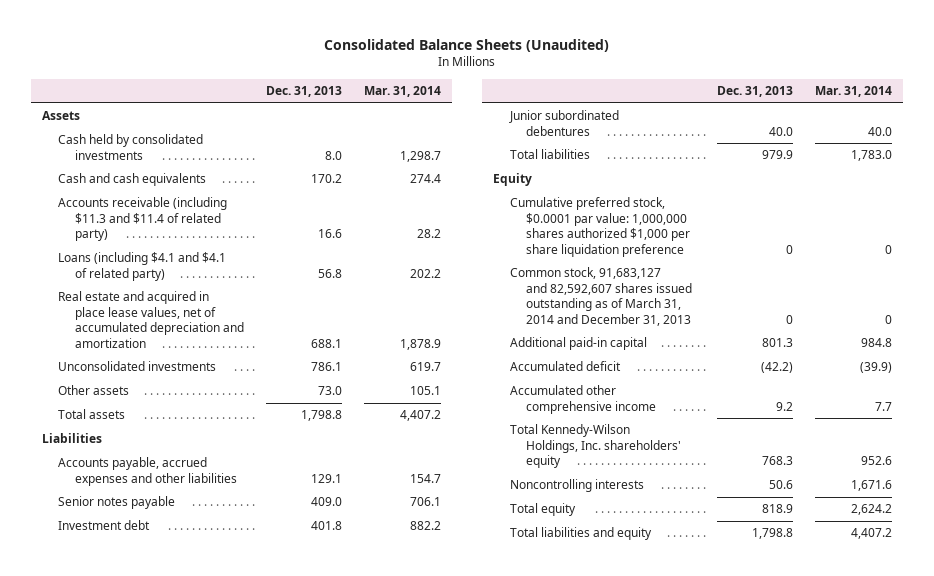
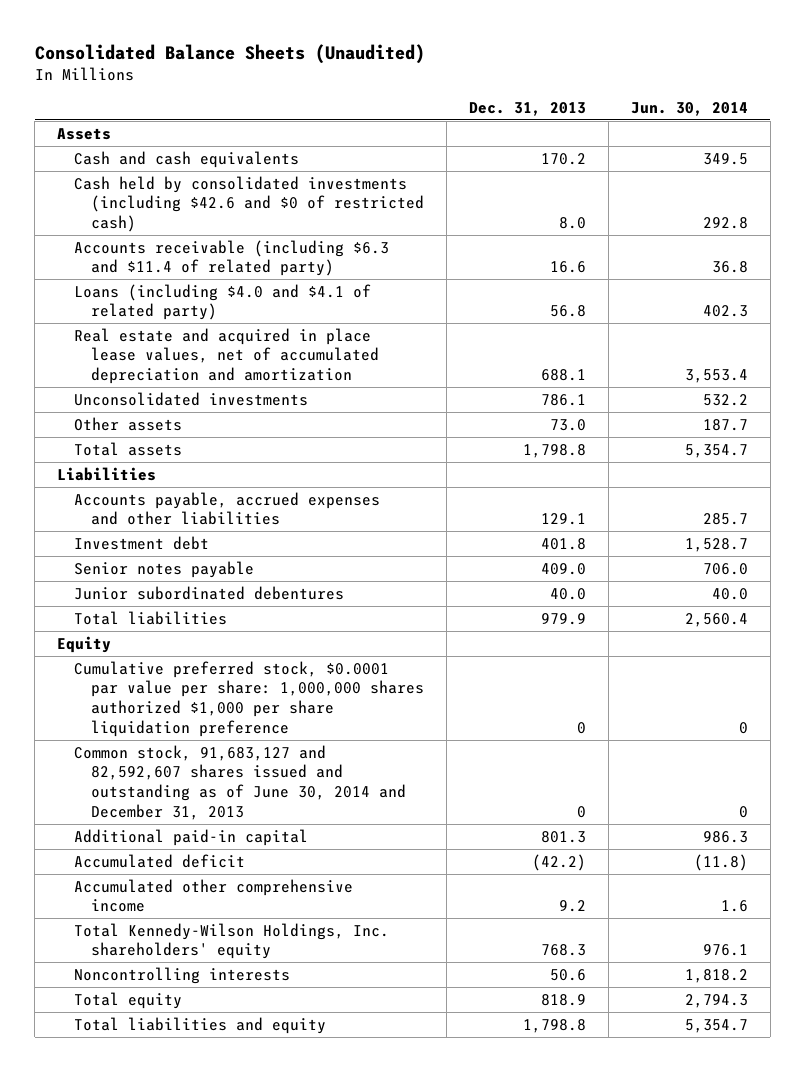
- | Dec. 31, 2013 | Mar. 31, 2014
+ | Dec. 31, 2013 | Jun. 30, 2014
- Cash held by consolidated investments | 8.0 | 1,298.7
- Accounts receivable (including $11.3 and $11.4 of related party) | 16.6 | 28.2
- Loans (including $4.1 and $4.1 of related party) | 56.8 | 202.2
+ Cash held by consolidated investments (including $42.6 and $0 of restricted cash) | 8.0 | 292.8
+ Accounts receivable (including $6.3 and $11.4 of related party) | 16.6 | 36.8
+ Loans (including $4.0 and $4.1 of related party) | 56.8 | 402.3
moved down: Senior notes payable | 409.0 | 706.0
- Cumulative preferred stock, $0.0001 par value: 1,000,000 shares authorized $1,000 per share liquidation preference | 0 | 0
- Common stock, 91,683,127 and 82,592,607 shares issued outstanding as of March 31, 2014 and December 31, 2013 | 0 | 0
+ Cumulative preferred stock, $0.0001 par value per share: 1,000,000 shares authorized $1,000 per share liquidation preference | 0 | 0
+ Common stock, 91,683,127 and 82,592,607 shares issued and outstanding as of June 30, 2014 and December 31, 2013 | 0 | 0

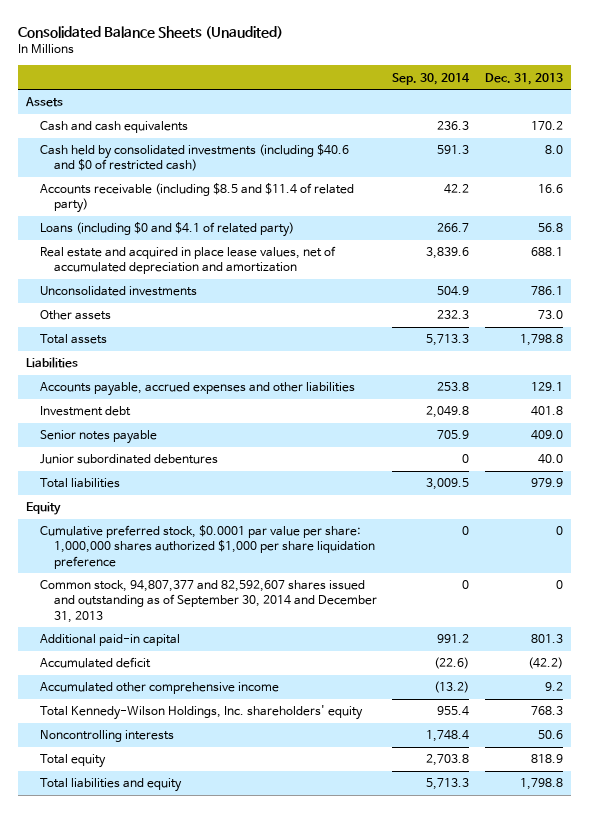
- | Dec. 31, 2013 | Jun. 30, 2014
+ | Sep. 30, 2014 | Dec. 31, 2013
- Cash held by consolidated investments (including $42.6 and $0 of restricted cash) | 8.0 | 292.8
- Accounts receivable (including $6.3 and $11.4 of related party) | 16.6 | 36.8
- Loans (including $4.0 and $4.1 of related party) | 56.8 | 402.3
+ Cash held by consolidated investments (including $40.6 and $0 of restricted cash) | 591.3 | 8.0
+ Accounts receivable (including $8.5 and $11.4 of related party) | 42.2 | 16.6
+ Loans (including $0 and $4.1 of related party) | 266.7 | 56.8
- Common stock, 91,683,127 and 82,592,607 shares issued and outstanding as of June 30, 2014 and December 31, 2013 | 0 | 0
+ Common stock, 94,807,377 and 82,592,607 shares issued and outstanding as of September 30, 2014 and December 31, 2013 | 0 | 0

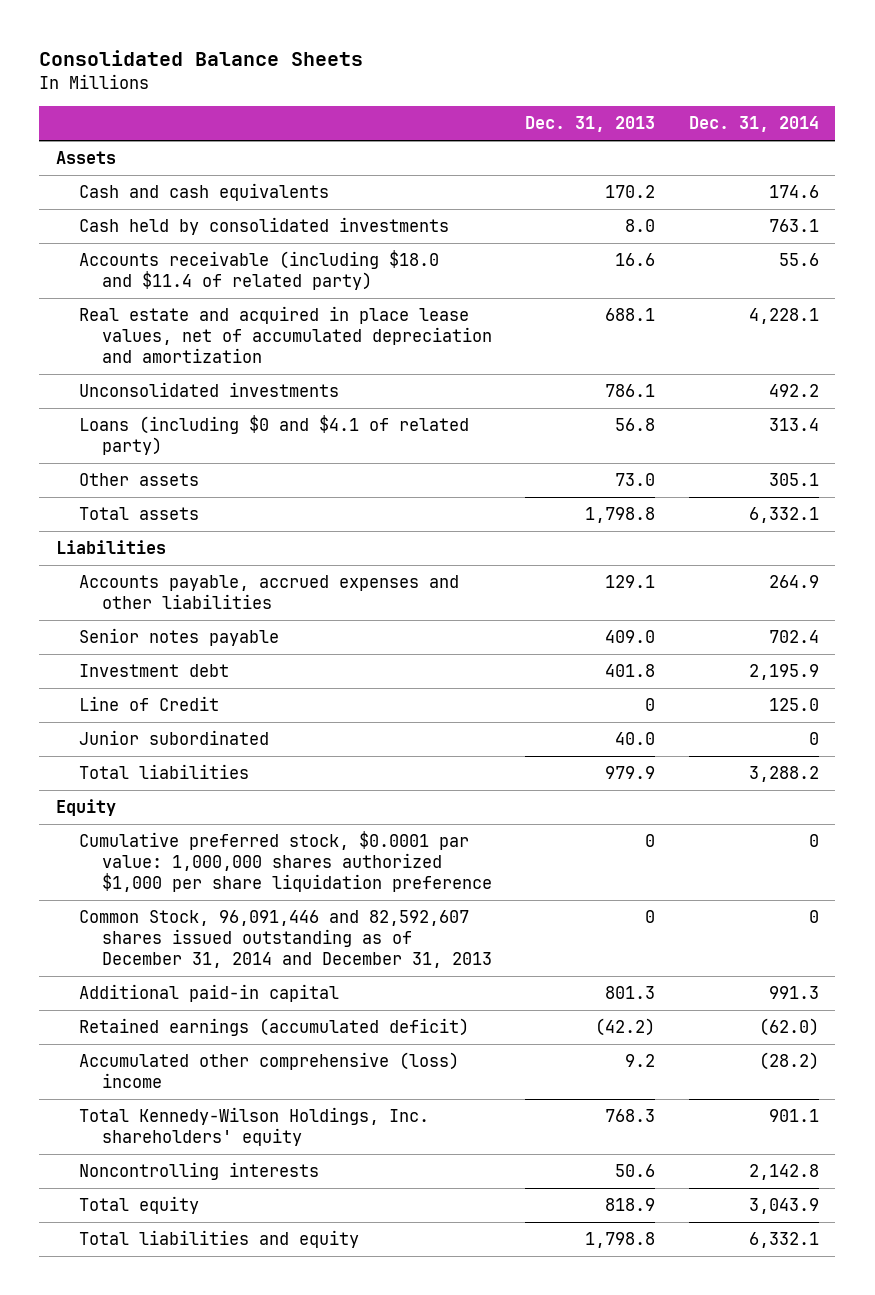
- Consolidated Balance Sheets (Unaudited)
+ Consolidated Balance Sheets
- | Sep. 30, 2014 | Dec. 31, 2013
+ | Dec. 31, 2013 | Dec. 31, 2014
- Cash held by consolidated investments (including $40.6 and $0 of restricted cash) | 591.3 | 8.0
- Accounts receivable (including $8.5 and $11.4 of related party) | 42.2 | 16.6
+ Cash held by consolidated investments | 8.0 | 763.1
+ Accounts receivable (including $18.0 and $11.4 of related party) | 16.6 | 55.6
moved down: Loans (including $0 and $4.1 of related party) | 56.8 | 313.4
- Junior subordinated debentures | 0 | 40.0
moved down: Investment debt | 401.8 | 2,195.9
+ Line of Credit | 0 | 125.0
+ Junior subordinated | 40.0 | 0
- Cumulative preferred stock, $0.0001 par value per share: 1,000,000 shares authorized $1,000 per share liquidation preference | 0 | 0
- Common stock, 94,807,377 and 82,592,607 shares issued and outstanding as of September 30, 2014 and December 31, 2013 | 0 | 0
+ Cumulative preferred stock, $0.0001 par value: 1,000,000 shares authorized $1,000 per share liquidation preference | 0 | 0
+ Common Stock, 96,091,446 and 82,592,607 shares issued outstanding as of December 31, 2014 and December 31, 2013 | 0 | 0
- Accumulated deficit | (22.6) | (42.2)
- Accumulated other comprehensive income | (13.2) | 9.2
+ Retained earnings (accumulated deficit) | (42.2) | (62.0)
+ Accumulated other comprehensive (loss) income | 9.2 | (28.2)

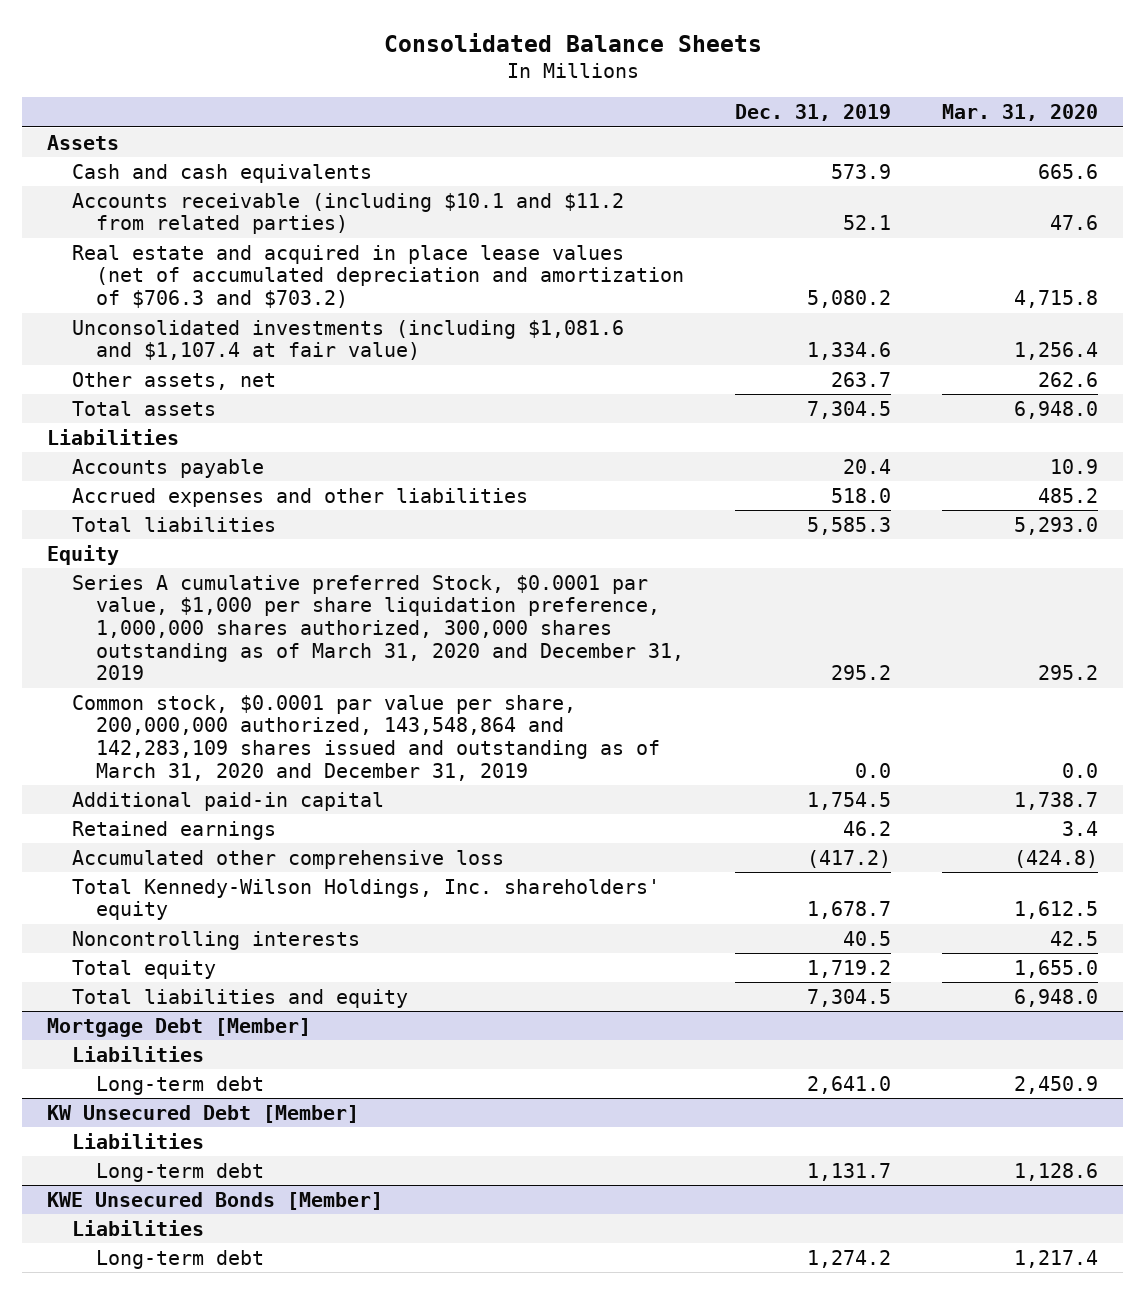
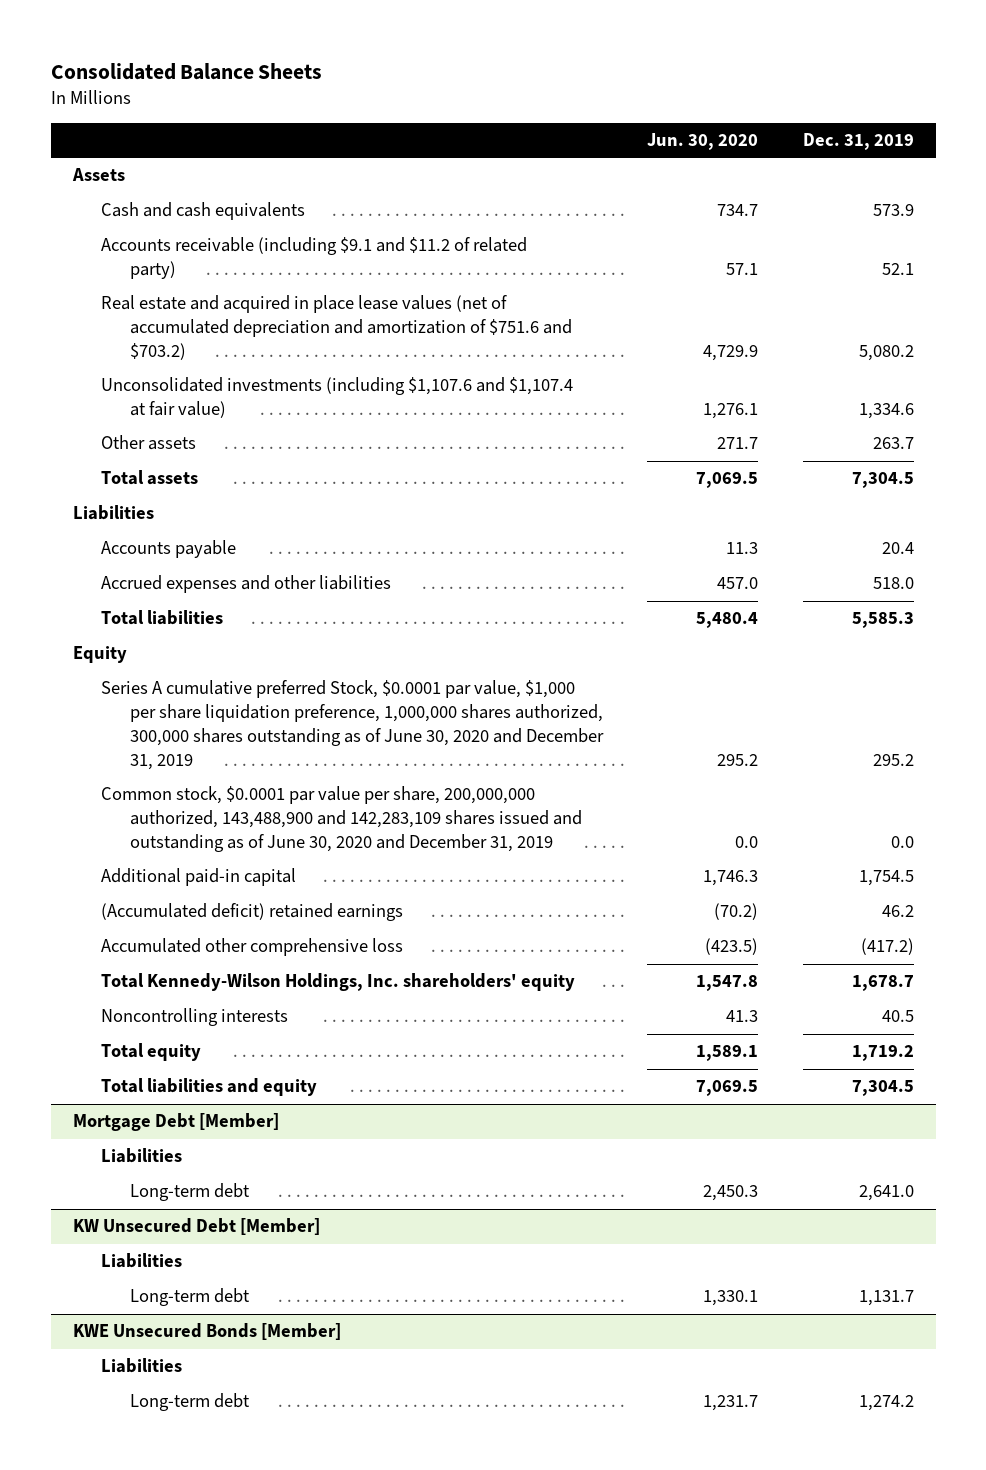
- | Dec. 31, 2019 | Mar. 31, 2020
+ | Jun. 30, 2020 | Dec. 31, 2019
- Accounts receivable (including $10.1 and $11.2 from related parties) | 52.1 | 47.6
- Real estate and acquired in place lease values (net of accumulated depreciation and amortization of $706.3 and $703.2) | 5,080.2 | 4,715.8
- Unconsolidated investments (including $1,081.6 and $1,107.4 at fair value) | 1,334.6 | 1,256.4
- Other assets, net | 263.7 | 262.6
+ Accounts receivable (including $9.1 and $11.2 of related party) | 57.1 | 52.1
+ Real estate and acquired in place lease values (net of accumulated depreciation and amortization of $751.6 and $703.2) | 4,729.9 | 5,080.2
+ Unconsolidated investments (including $1,107.6 and $1,107.4 at fair value) | 1,276.1 | 1,334.6
+ Other assets | 271.7 | 263.7
- Series A cumulative preferred Stock, $0.0001 par value, $1,000 per share liquidation preference, 1,000,000 shares authorized, 300,000 shares outstanding as of March 31, 2020 and December 31, 2019 | 295.2 | 295.2
- Common stock, $0.0001 par value per share, 200,000,000 authorized, 143,548,864 and 142,283,109 shares issued and outstanding as of March 31, 2020 and December 31, 2019 | 0.0 | 0.0
+ Series A cumulative preferred Stock, $0.0001 par value, $1,000 per share liquidation preference, 1,000,000 shares authorized, 300,000 shares outstanding as of June 30, 2020 and December 31, 2019 | 295.2 | 295.2
+ Common stock, $0.0001 par value per share, 200,000,000 authorized, 143,488,900 and 142,283,109 shares issued and outstanding as of June 30, 2020 and December 31, 2019 | 0.0 | 0.0
- Retained earnings | 46.2 | 3.4
+ (Accumulated deficit) retained earnings | (70.2) | 46.2

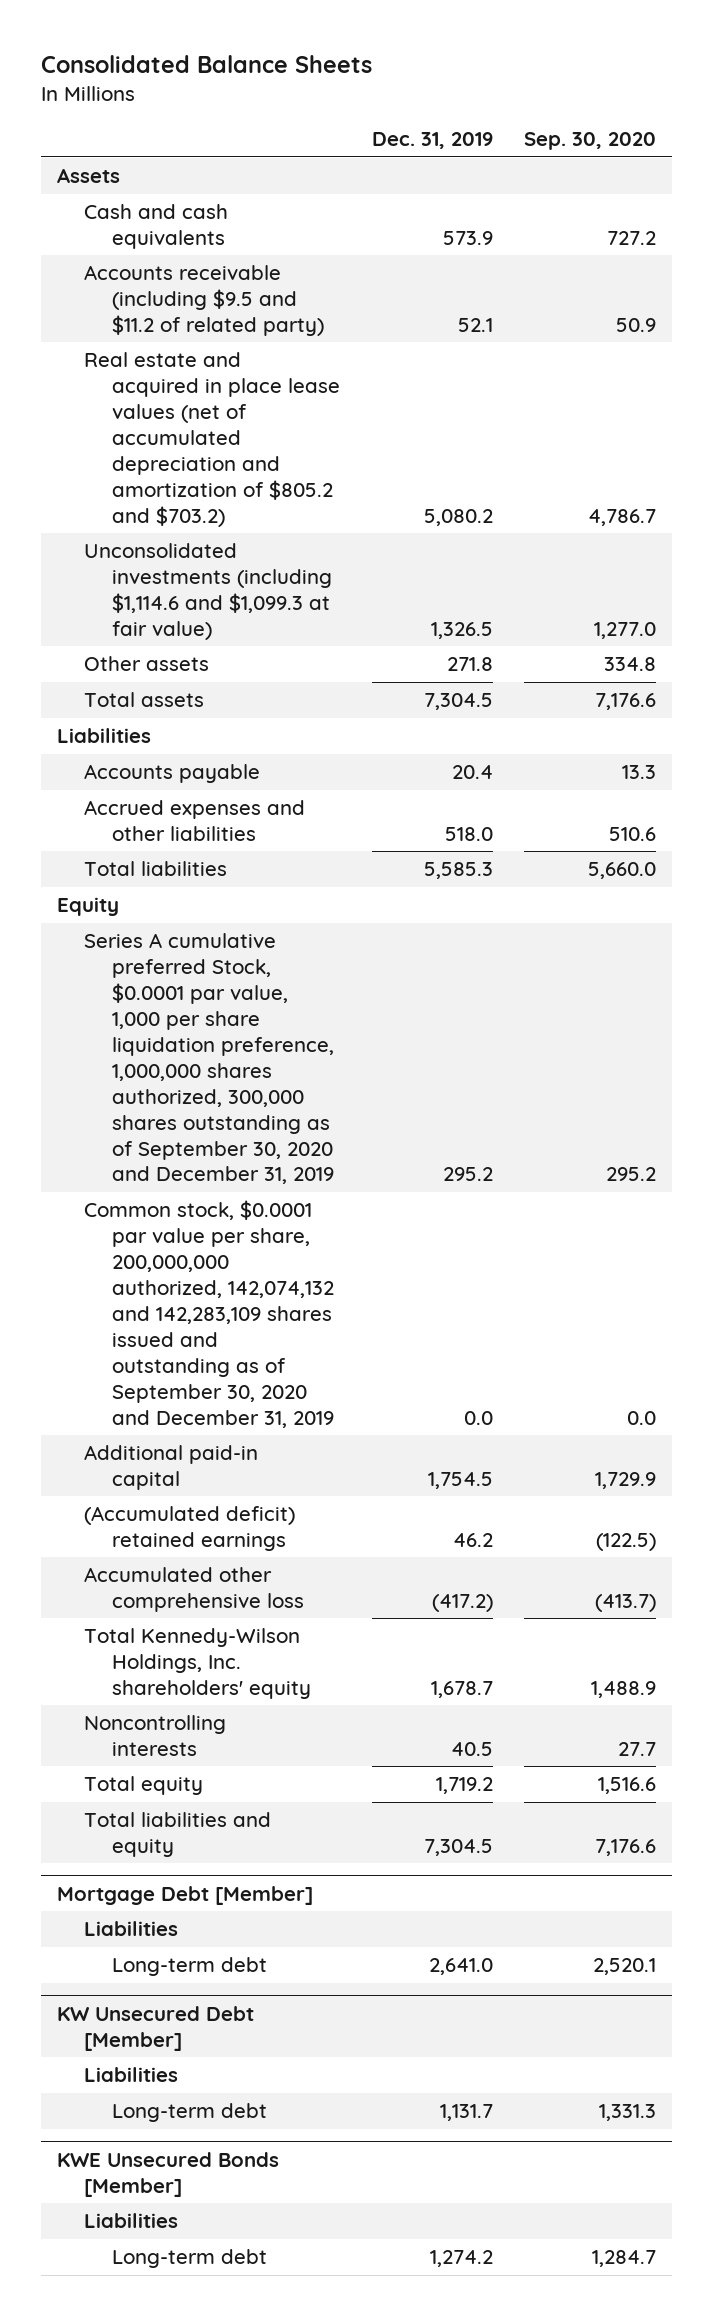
- | Jun. 30, 2020 | Dec. 31, 2019
+ | Dec. 31, 2019 | Sep. 30, 2020
- Accounts receivable (including $9.1 and $11.2 of related party) | 57.1 | 52.1
- Real estate and acquired in place lease values (net of accumulated depreciation and amortization of $751.6 and $703.2) | 4,729.9 | 5,080.2
- Unconsolidated investments (including $1,107.6 and $1,107.4 at fair value) | 1,276.1 | 1,334.6
- Other assets | 271.7 | 263.7
+ Accounts receivable (including $9.5 and $11.2 of related party) | 52.1 | 50.9
+ Real estate and acquired in place lease values (net of accumulated depreciation and amortization of $805.2 and $703.2) | 5,080.2 | 4,786.7
+ Unconsolidated investments (including $1,114.6 and $1,099.3 at fair value) | 1,326.5 | 1,277.0
+ Other assets | 271.8 | 334.8
- Series A cumulative preferred Stock, $0.0001 par value, $1,000 per share liquidation preference, 1,000,000 shares authorized, 300,000 shares outstanding as of June 30, 2020 and December 31, 2019 | 295.2 | 295.2
- Common stock, $0.0001 par value per share, 200,000,000 authorized, 143,488,900 and 142,283,109 shares issued and outstanding as of June 30, 2020 and December 31, 2019 | 0.0 | 0.0
+ Series A cumulative preferred Stock, $0.0001 par value, 1,000 per share liquidation preference, 1,000,000 shares authorized, 300,000 shares outstanding as of September 30, 2020 and December 31, 2019 | 295.2 | 295.2
+ Common stock, $0.0001 par value per share, 200,000,000 authorized, 142,074,132 and 142,283,109 shares issued and outstanding as of September 30, 2020 and December 31, 2019 | 0.0 | 0.0

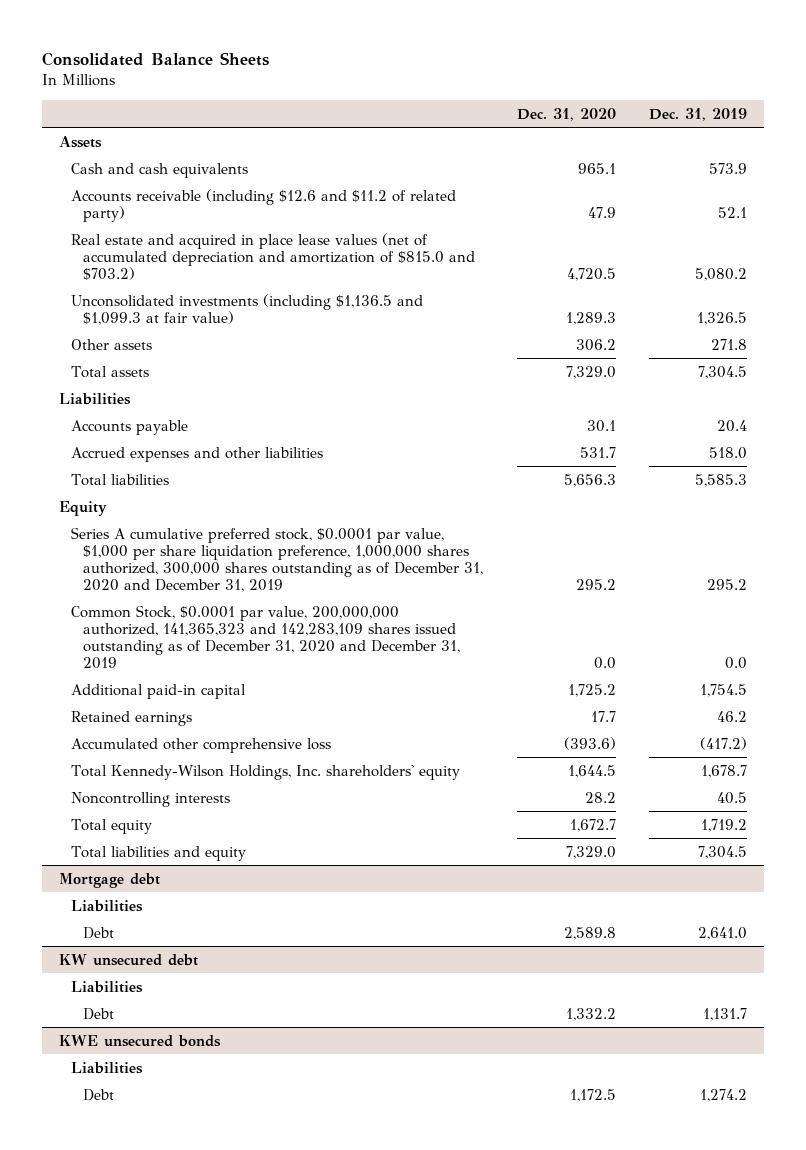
- | Dec. 31, 2019 | Sep. 30, 2020
+ | Dec. 31, 2020 | Dec. 31, 2019
- Accounts receivable (including $9.5 and $11.2 of related party) | 52.1 | 50.9
- Real estate and acquired in place lease values (net of accumulated depreciation and amortization of $805.2 and $703.2) | 5,080.2 | 4,786.7
- Unconsolidated investments (including $1,114.6 and $1,099.3 at fair value) | 1,326.5 | 1,277.0
+ Accounts receivable (including $12.6 and $11.2 of related party) | 47.9 | 52.1
+ Real estate and acquired in place lease values (net of accumulated depreciation and amortization of $815.0 and $703.2) | 4,720.5 | 5,080.2
+ Unconsolidated investments (including $1,136.5 and $1,099.3 at fair value) | 1,289.3 | 1,326.5
- Series A cumulative preferred Stock, $0.0001 par value, 1,000 per share liquidation preference, 1,000,000 shares authorized, 300,000 shares outstanding as of September 30, 2020 and December 31, 2019 | 295.2 | 295.2
- Common stock, $0.0001 par value per share, 200,000,000 authorized, 142,074,132 and 142,283,109 shares issued and outstanding as of September 30, 2020 and December 31, 2019 | 0.0 | 0.0
+ Series A cumulative preferred stock, $0.0001 par value, $1,000 per share liquidation preference, 1,000,000 shares authorized, 300,000 shares outstanding as of December 31, 2020 and December 31, 2019 | 295.2 | 295.2
+ Common Stock, $0.0001 par value, 200,000,000 authorized, 141,365,323 and 142,283,109 shares issued outstanding as of December 31, 2020 and December 31, 2019 | 0.0 | 0.0
- (Accumulated deficit) retained earnings | 46.2 | (122.5)
+ Retained earnings | 17.7 | 46.2
- Mortgage Debt [Member]
+ Mortgage debt
- Long-term debt | 2,641.0 | 2,520.1
- KW Unsecured Debt [Member]
+ Debt | 2,589.8 | 2,641.0
+ KW unsecured debt
- Long-term debt | 1,131.7 | 1,331.3
- KWE Unsecured Bonds [Member]
+ Debt | 1,332.2 | 1,131.7
+ KWE unsecured bonds
- Long-term debt | 1,274.2 | 1,284.7
+ Debt | 1,172.5 | 1,274.2

